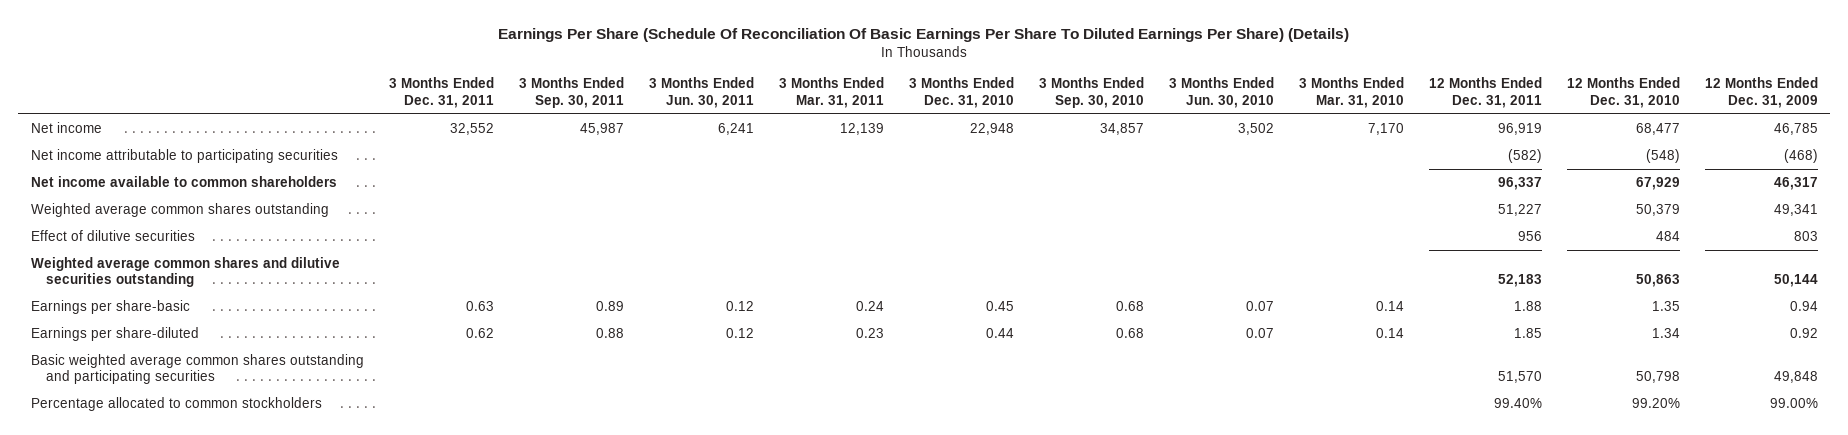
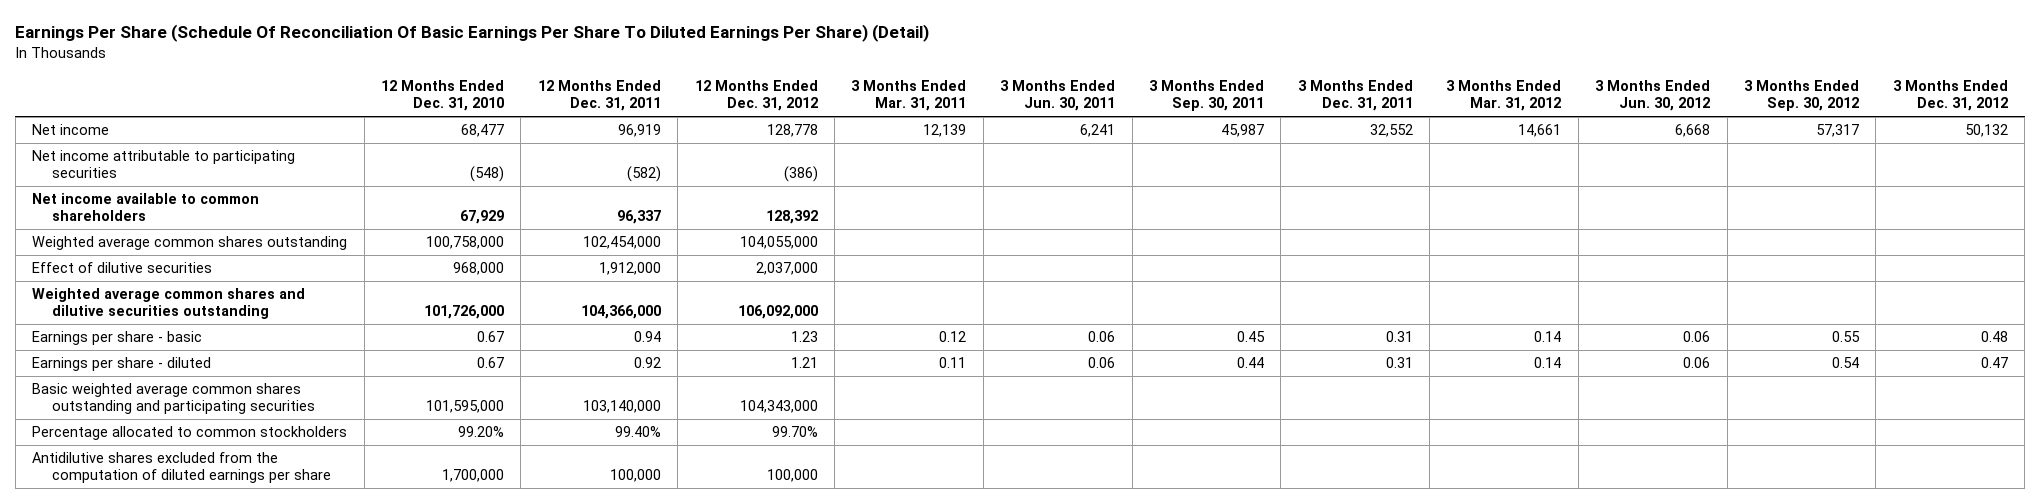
- Earnings Per Share (Schedule Of Reconciliation Of Basic Earnings Per Share To Diluted Earnings Per Share) (Details)
+ Earnings Per Share (Schedule Of Reconciliation Of Basic Earnings Per Share To Diluted Earnings Per Share) (Detail)
- | 3 Months Ended Dec. 31, 2011 | 3 Months Ended Sep. 30, 2011 | 3 Months Ended Jun. 30, 2011 | 3 Months Ended Mar. 31, 2011 | 3 Months Ended Dec. 31, 2010 | 3 Months Ended Sep. 30, 2010 | 3 Months Ended Jun. 30, 2010 | 3 Months Ended Mar. 31, 2010 | 12 Months Ended Dec. 31, 2011 | 12 Months Ended Dec. 31, 2010 | 12 Months Ended Dec. 31, 2009
+ | 12 Months Ended Dec. 31, 2010 | 12 Months Ended Dec. 31, 2011 | 12 Months Ended Dec. 31, 2012 | 3 Months Ended Mar. 31, 2011 | 3 Months Ended Jun. 30, 2011 | 3 Months Ended Sep. 30, 2011 | 3 Months Ended Dec. 31, 2011 | 3 Months Ended Mar. 31, 2012 | 3 Months Ended Jun. 30, 2012 | 3 Months Ended Sep. 30, 2012 | 3 Months Ended Dec. 31, 2012
- Weighted average common shares outstanding | | | | | | | | | 51,227 | 50,379 | 49,341
- Effect of dilutive securities | | | | | | | | | 956 | 484 | 803
- Weighted average common shares and dilutive securities outstanding | | | | | | | | | 52,183 | 50,863 | 50,144
- Earnings per share-basic | 0.63 | 0.89 | 0.12 | 0.24 | 0.45 | 0.68 | 0.07 | 0.14 | 1.88 | 1.35 | 0.94
- Earnings per share-diluted | 0.62 | 0.88 | 0.12 | 0.23 | 0.44 | 0.68 | 0.07 | 0.14 | 1.85 | 1.34 | 0.92
- Basic weighted average common shares outstanding and participating securities | | | | | | | | | 51,570 | 50,798 | 49,848
+ Weighted average common shares outstanding | 100,758,000 | 102,454,000 | 104,055,000 | | | | | | | |
+ Effect of dilutive securities | 968,000 | 1,912,000 | 2,037,000 | | | | | | | |
+ Weighted average common shares and dilutive securities outstanding | 101,726,000 | 104,366,000 | 106,092,000 | | | | | | | |
+ Earnings per share - basic | 0.67 | 0.94 | 1.23 | 0.12 | 0.06 | 0.45 | 0.31 | 0.14 | 0.06 | 0.55 | 0.48
+ Earnings per share - diluted | 0.67 | 0.92 | 1.21 | 0.11 | 0.06 | 0.44 | 0.31 | 0.14 | 0.06 | 0.54 | 0.47
+ Basic weighted average common shares outstanding and participating securities | 101,595,000 | 103,140,000 | 104,343,000 | | | | | | | |
+ Antidilutive shares excluded from the computation of diluted earnings per share | 1,700,000 | 100,000 | 100,000 | | | | | | | |

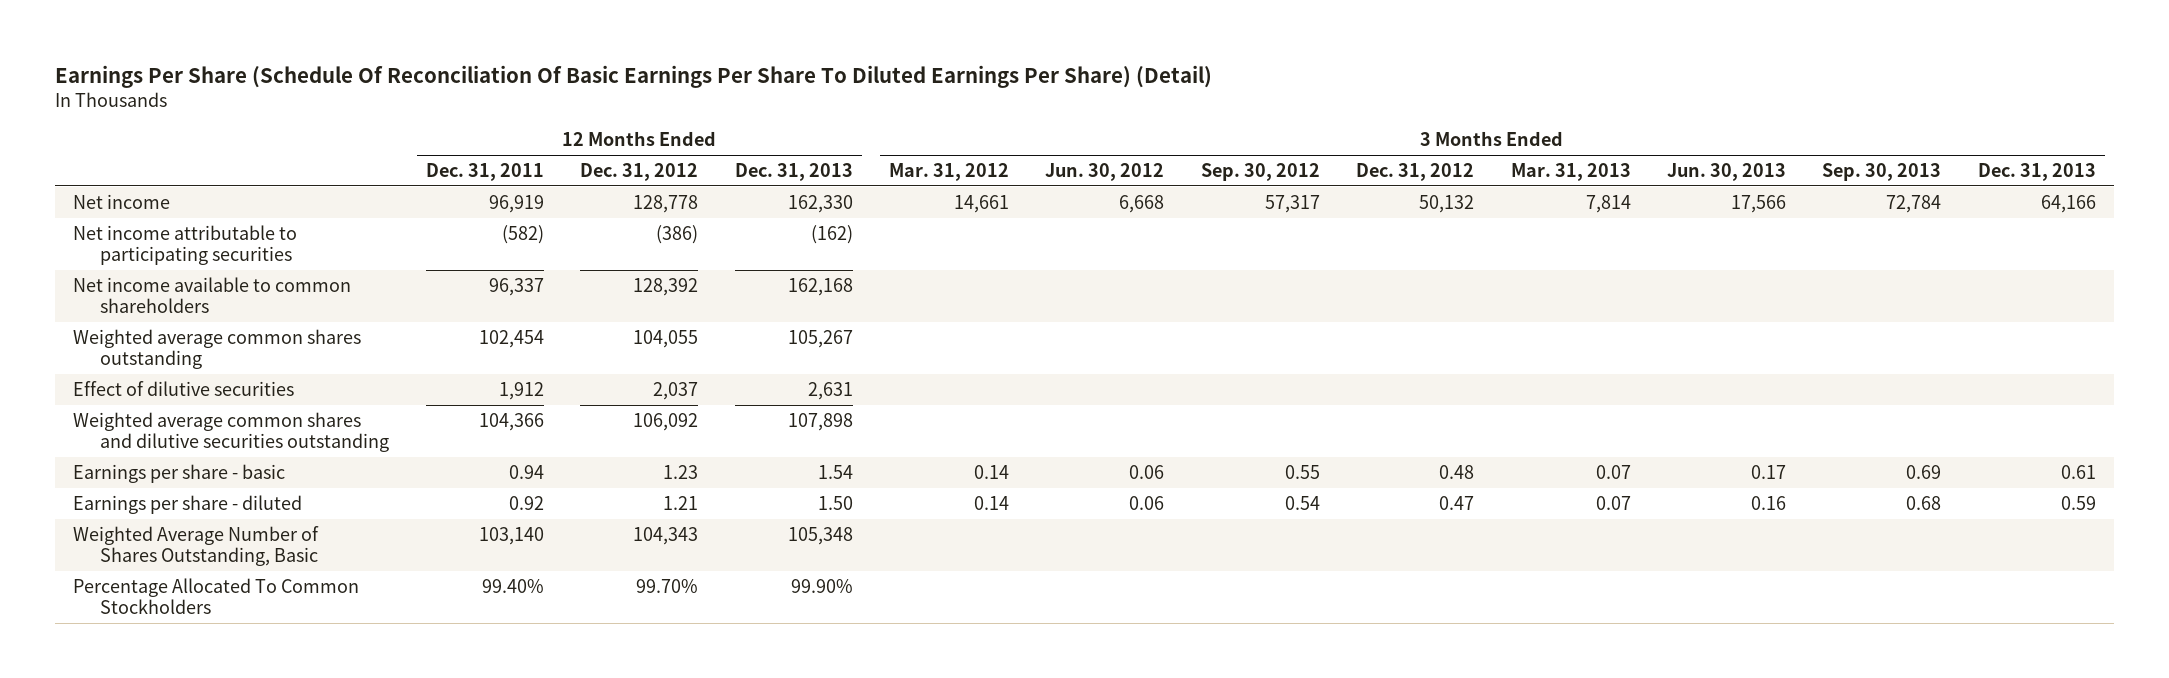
- | 12 Months Ended Dec. 31, 2010 | 12 Months Ended Dec. 31, 2011 | 12 Months Ended Dec. 31, 2012 | 3 Months Ended Mar. 31, 2011 | 3 Months Ended Jun. 30, 2011 | 3 Months Ended Sep. 30, 2011 | 3 Months Ended Dec. 31, 2011 | 3 Months Ended Mar. 31, 2012 | 3 Months Ended Jun. 30, 2012 | 3 Months Ended Sep. 30, 2012 | 3 Months Ended Dec. 31, 2012
+ | 12 Months Ended Dec. 31, 2011 | 12 Months Ended Dec. 31, 2012 | 12 Months Ended Dec. 31, 2013 | 3 Months Ended Mar. 31, 2012 | 3 Months Ended Jun. 30, 2012 | 3 Months Ended Sep. 30, 2012 | 3 Months Ended Dec. 31, 2012 | 3 Months Ended Mar. 31, 2013 | 3 Months Ended Jun. 30, 2013 | 3 Months Ended Sep. 30, 2013 | 3 Months Ended Dec. 31, 2013
- Weighted average common shares outstanding | 100,758,000 | 102,454,000 | 104,055,000 | | | | | | | |
- Effect of dilutive securities | 968,000 | 1,912,000 | 2,037,000 | | | | | | | |
- Weighted average common shares and dilutive securities outstanding | 101,726,000 | 104,366,000 | 106,092,000 | | | | | | | |
+ Weighted average common shares outstanding | 102,454 | 104,055 | 105,267 | | | | | | | |
+ Effect of dilutive securities | 1,912 | 2,037 | 2,631 | | | | | | | |
+ Weighted average common shares and dilutive securities outstanding | 104,366 | 106,092 | 107,898 | | | | | | | |
- Basic weighted average common shares outstanding and participating securities | 101,595,000 | 103,140,000 | 104,343,000 | | | | | | | |
- Percentage allocated to common stockholders | 99.20% | 99.40% | 99.70% | | | | | | | |
- Antidilutive shares excluded from the computation of diluted earnings per share | 1,700,000 | 100,000 | 100,000 | | | | | | | |
+ Weighted Average Number of Shares Outstanding, Basic | 103,140 | 104,343 | 105,348 | | | | | | | |
+ Percentage Allocated To Common Stockholders | 99.40% | 99.70% | 99.90% | | | | | | | |

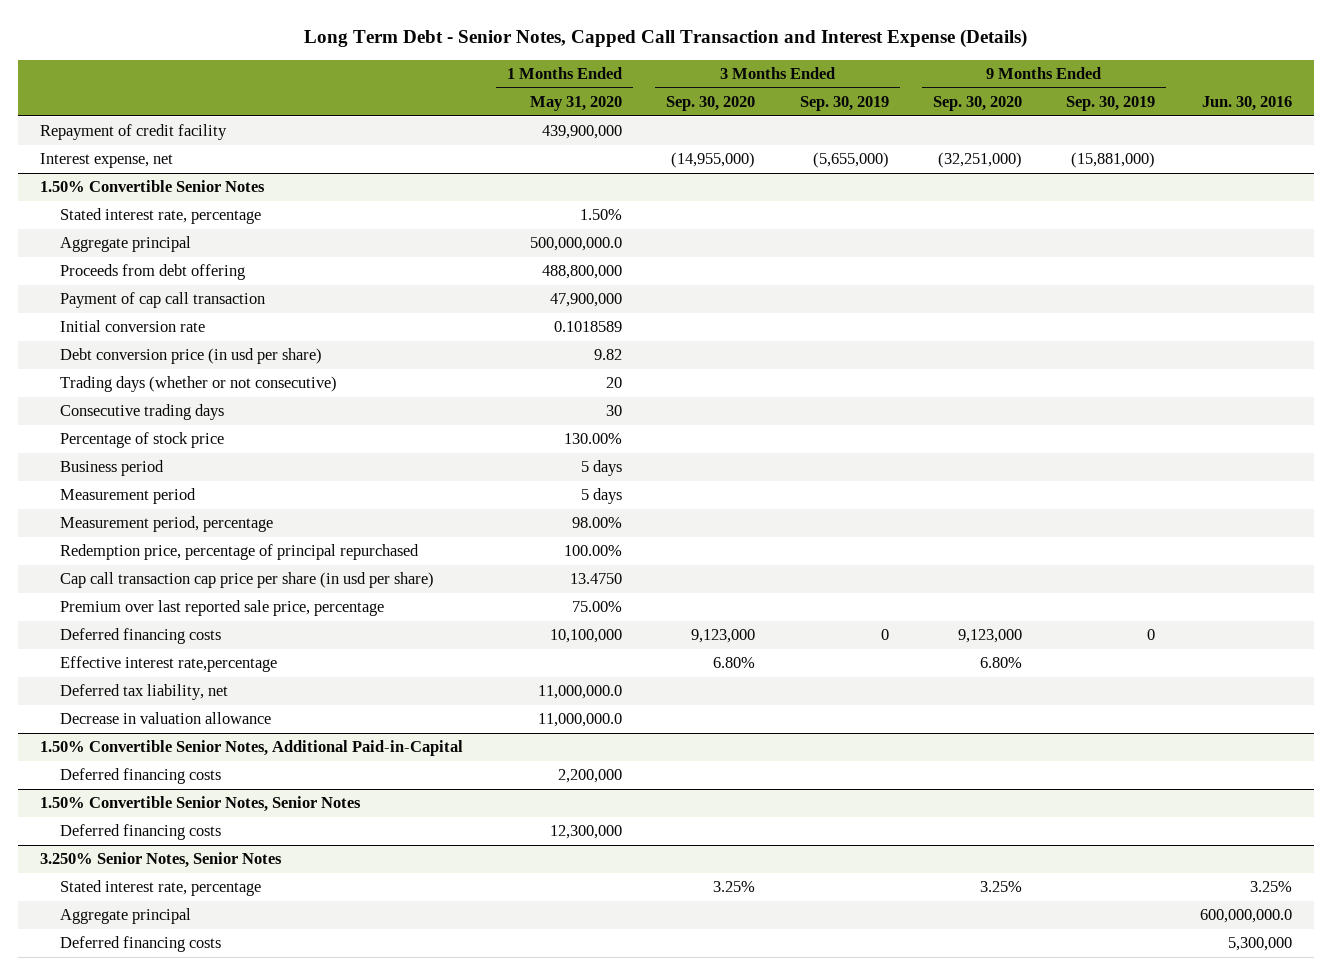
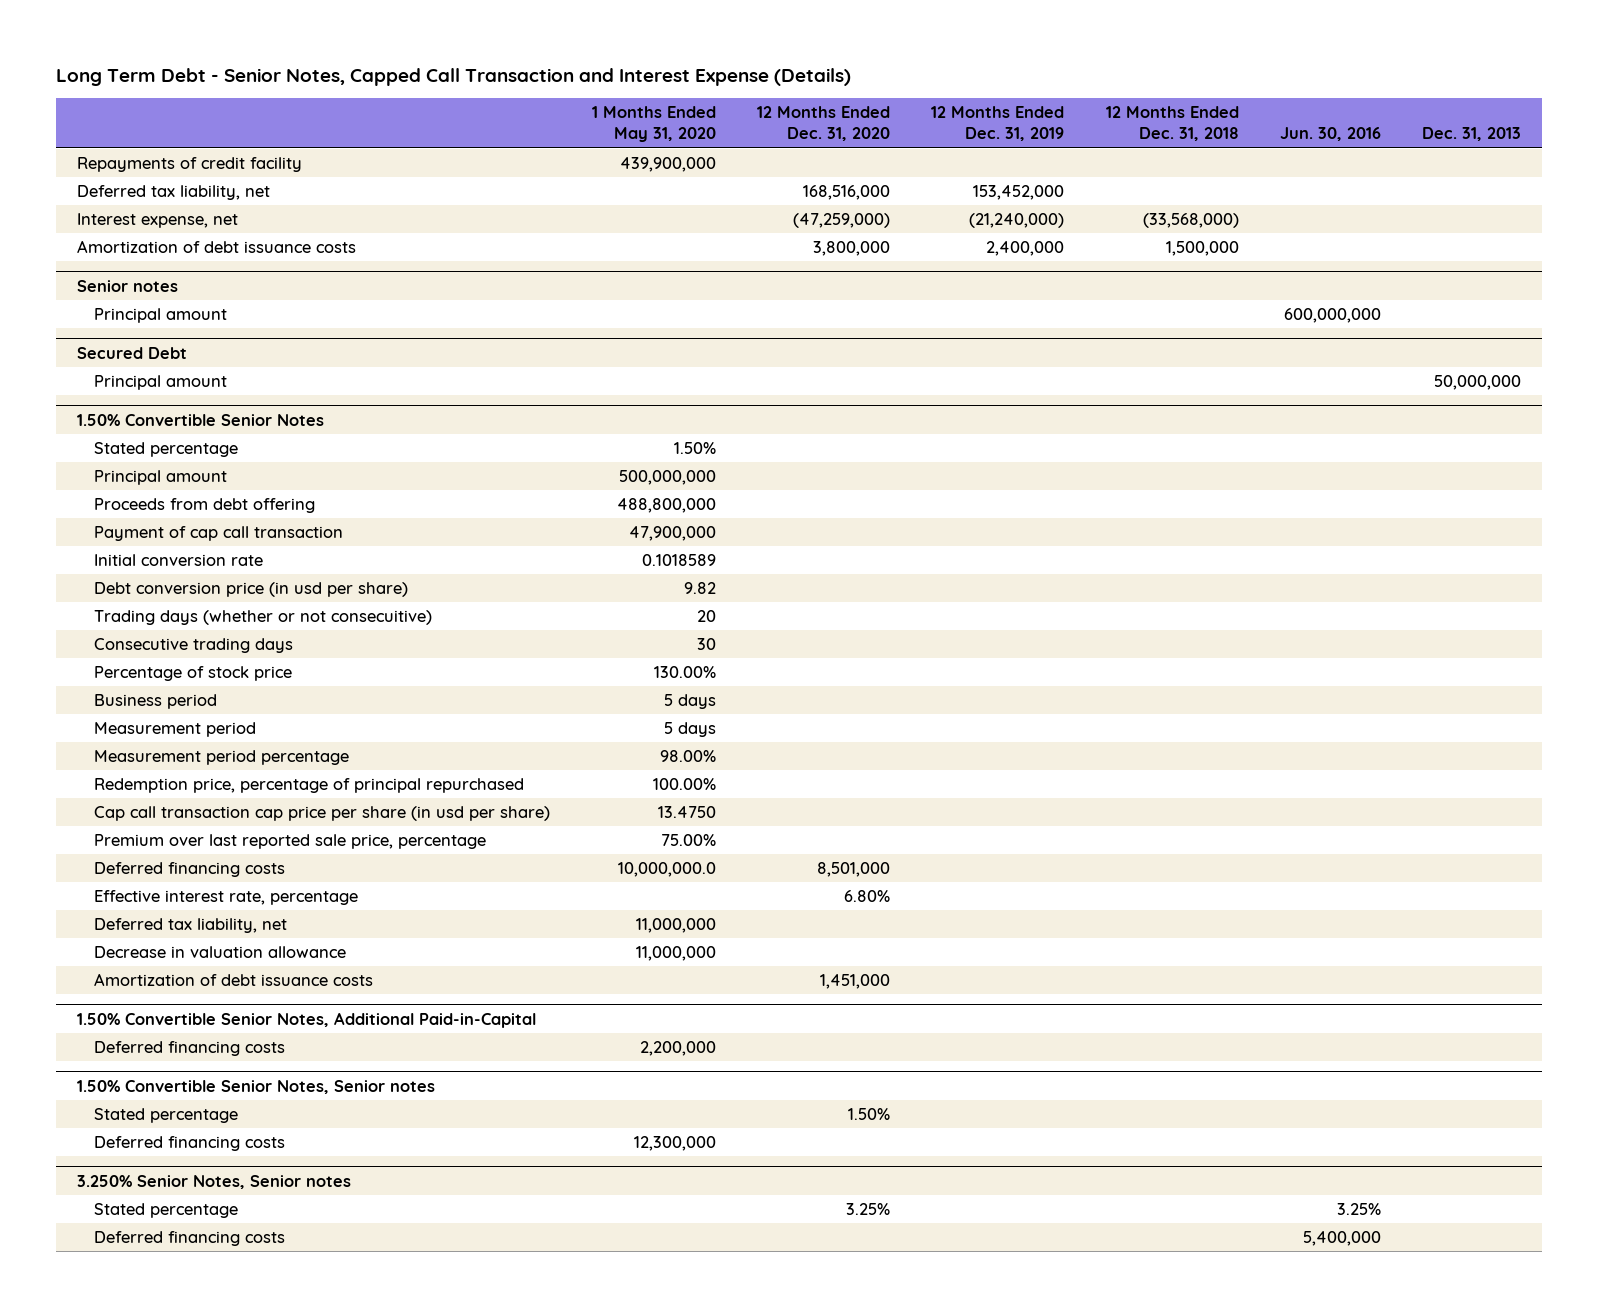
- | 1 Months Ended May 31, 2020 | 3 Months Ended Sep. 30, 2020 | 3 Months Ended Sep. 30, 2019 | 9 Months Ended Sep. 30, 2020 | 9 Months Ended Sep. 30, 2019 | Jun. 30, 2016
+ | 1 Months Ended May 31, 2020 | 12 Months Ended Dec. 31, 2020 | 12 Months Ended Dec. 31, 2019 | 12 Months Ended Dec. 31, 2018 | Jun. 30, 2016 | Dec. 31, 2013
- Repayment of credit facility | 439,900,000 | | | | |
+ Repayments of credit facility | 439,900,000 | | | | |
+ Deferred tax liability, net | | 168,516,000 | 153,452,000 | | |
+ Amortization of debt issuance costs | | 3,800,000 | 2,400,000 | 1,500,000 | |
+ Senior notes
+ Principal amount | | | | | 600,000,000 |
+ Secured Debt
+ Principal amount | | | | | | 50,000,000
@ 1.50% Convertible Senior Notes
- Stated interest rate, percentage | 1.50% | | | | |
- Aggregate principal | 500,000,000.0 | | | | |
+ Stated percentage | 1.50% | | | | |
+ Principal amount | 500,000,000 | | | | |
- Trading days (whether or not consecutive) | 20 | | | | |
+ Trading days (whether or not consecuitive) | 20 | | | | |
- Measurement period, percentage | 98.00% | | | | |
+ Measurement period percentage | 98.00% | | | | |
- Deferred financing costs | 10,100,000 | 9,123,000 | 0 | 9,123,000 | 0 |
- Effective interest rate,percentage | | 6.80% | | 6.80% | |
- Deferred tax liability, net | 11,000,000.0 | | | | |
- Decrease in valuation allowance | 11,000,000.0 | | | | |
+ Deferred financing costs | 10,000,000.0 | 8,501,000 | | | |
+ Effective interest rate, percentage | | 6.80% | | | |
+ Deferred tax liability, net | 11,000,000 | | | | |
+ Decrease in valuation allowance | 11,000,000 | | | | |
+ Amortization of debt issuance costs | | 1,451,000 | | | |
- 1.50% Convertible Senior Notes, Senior Notes
+ 1.50% Convertible Senior Notes, Senior notes
+ Stated percentage | | 1.50% | | | |
- 3.250% Senior Notes, Senior Notes
- Stated interest rate, percentage | | 3.25% | | 3.25% | | 3.25%
- Aggregate principal | | | | | | 600,000,000.0
- Deferred financing costs | | | | | | 5,300,000
+ 3.250% Senior Notes, Senior notes
+ Stated percentage | | 3.25% | | | 3.25% |
+ Deferred financing costs | | | | | 5,400,000 |

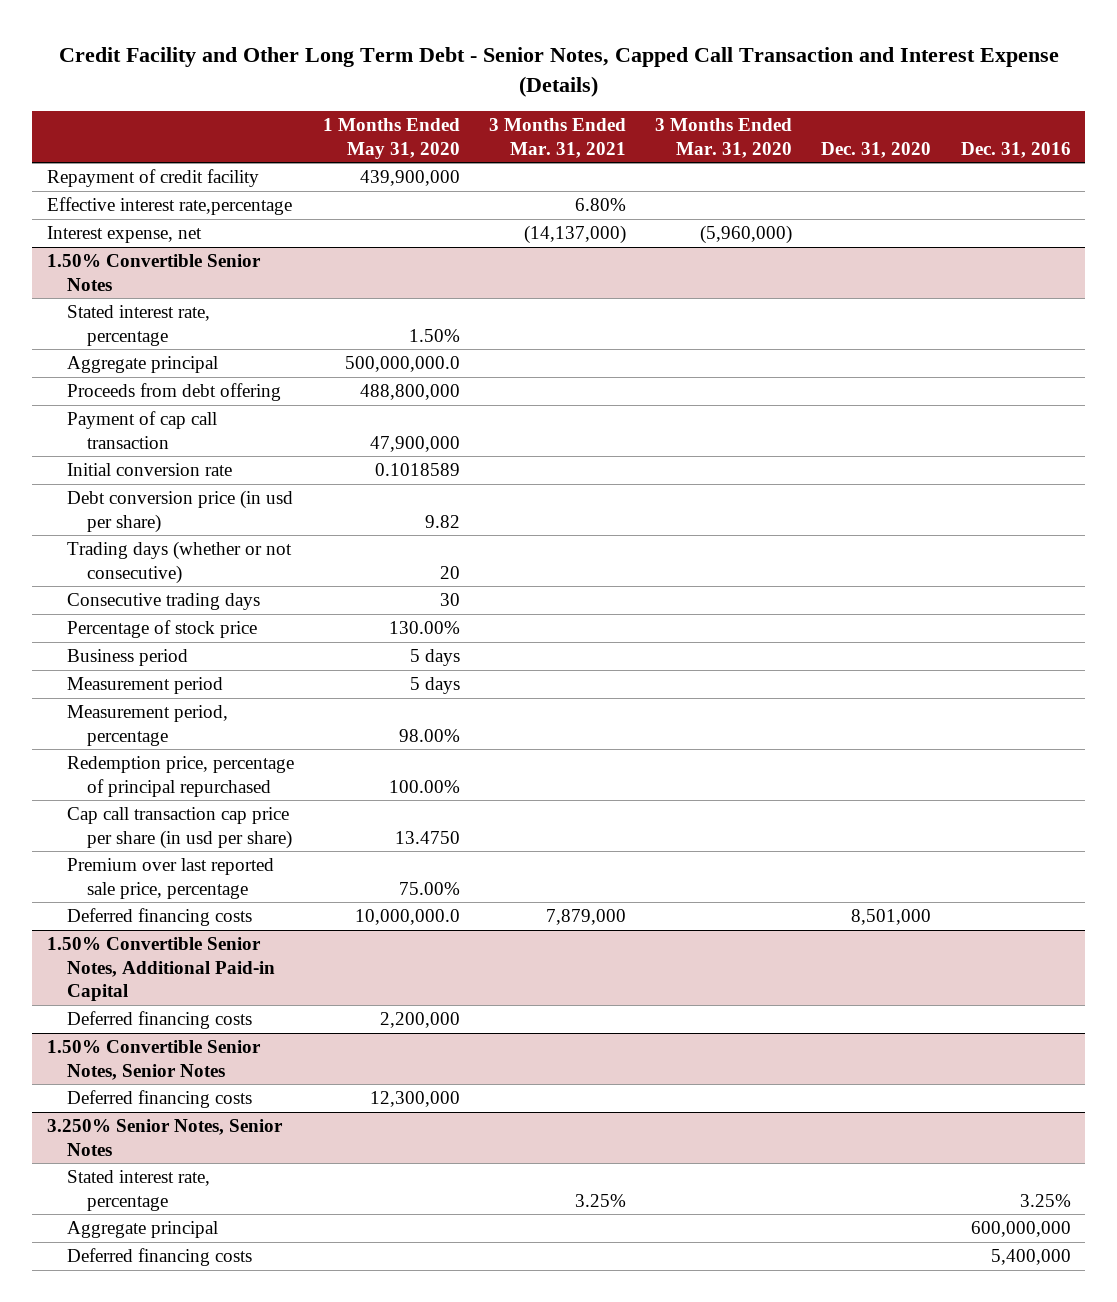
- Long Term Debt - Senior Notes, Capped Call Transaction and Interest Expense (Details)
+ Credit Facility and Other Long Term Debt - Senior Notes, Capped Call Transaction and Interest Expense (Details)
- | 1 Months Ended May 31, 2020 | 12 Months Ended Dec. 31, 2020 | 12 Months Ended Dec. 31, 2019 | 12 Months Ended Dec. 31, 2018 | Jun. 30, 2016 | Dec. 31, 2013
+ | 1 Months Ended May 31, 2020 | 3 Months Ended Mar. 31, 2021 | 3 Months Ended Mar. 31, 2020 | Dec. 31, 2020 | Dec. 31, 2016
- Repayments of credit facility | 439,900,000 | | | | |
- Deferred tax liability, net | | 168,516,000 | 153,452,000 | | |
+ Repayment of credit facility | 439,900,000 | | | |
+ Effective interest rate,percentage | | 6.80% | | |
- Amortization of debt issuance costs | | 3,800,000 | 2,400,000 | 1,500,000 | |
- Senior notes
- Principal amount | | | | | 600,000,000 |
- Secured Debt
- Principal amount | | | | | | 50,000,000
@ 1.50% Convertible Senior Notes
- Stated percentage | 1.50% | | | | |
- Principal amount | 500,000,000 | | | | |
+ Stated interest rate, percentage | 1.50% | | | |
+ Aggregate principal | 500,000,000.0 | | | |
- Trading days (whether or not consecuitive) | 20 | | | | |
+ Trading days (whether or not consecutive) | 20 | | | |
- Measurement period percentage | 98.00% | | | | |
+ Measurement period, percentage | 98.00% | | | |
- Effective interest rate, percentage | | 6.80% | | | |
- Deferred tax liability, net | 11,000,000 | | | | |
- Decrease in valuation allowance | 11,000,000 | | | | |
- Amortization of debt issuance costs | | 1,451,000 | | | |
- 1.50% Convertible Senior Notes, Additional Paid-in-Capital
+ 1.50% Convertible Senior Notes, Additional Paid-in Capital
- 1.50% Convertible Senior Notes, Senior notes
- Stated percentage | | 1.50% | | | |
+ 1.50% Convertible Senior Notes, Senior Notes
- 3.250% Senior Notes, Senior notes
- Stated percentage | | 3.25% | | | 3.25% |
+ 3.250% Senior Notes, Senior Notes
+ Stated interest rate, percentage | | 3.25% | | | 3.25%
+ Aggregate principal | | | | | 600,000,000

